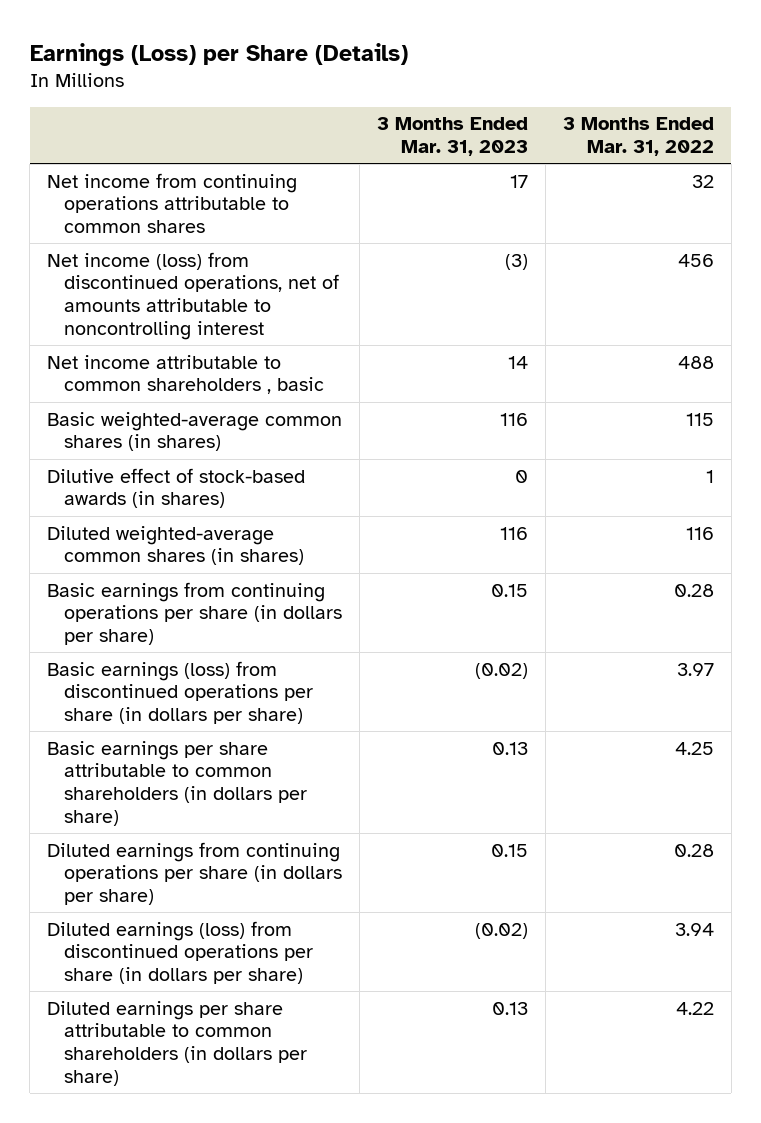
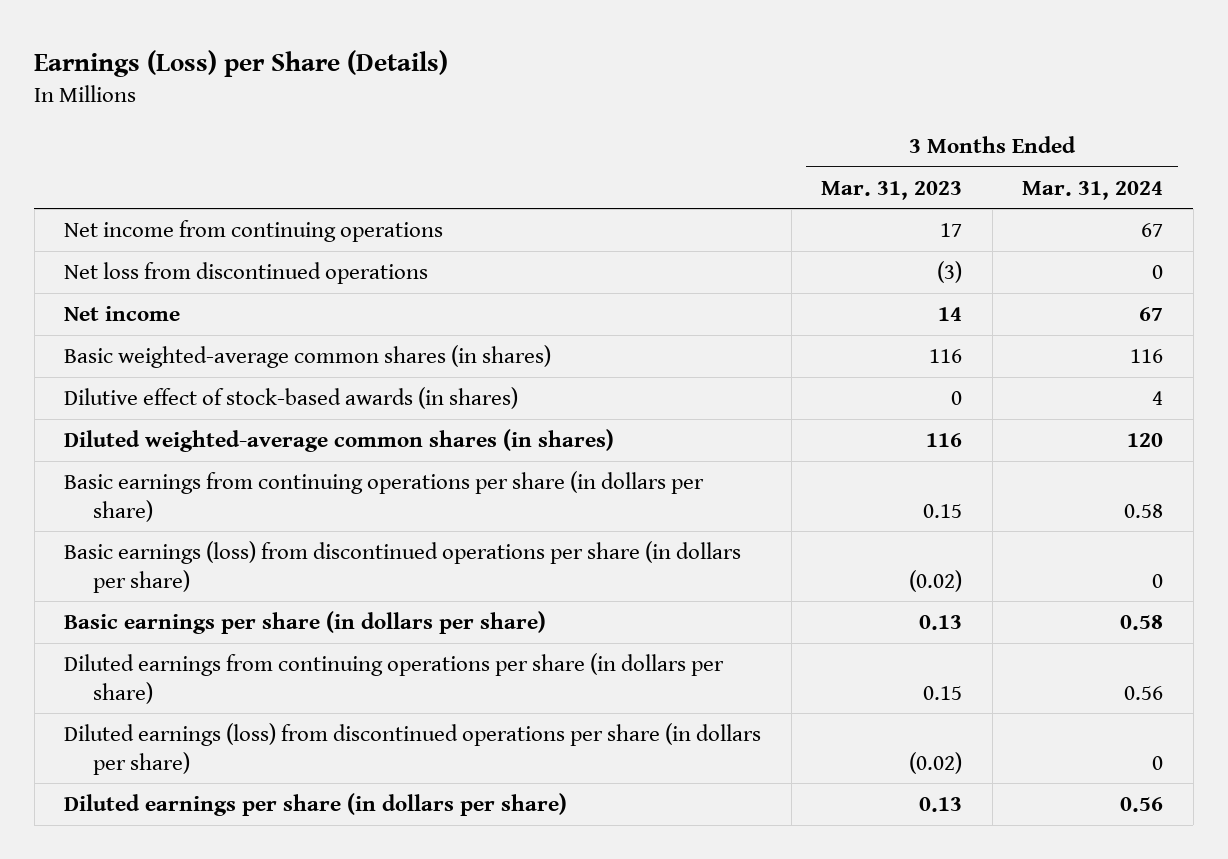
- | 3 Months Ended Mar. 31, 2023 | 3 Months Ended Mar. 31, 2022
+ | 3 Months Ended Mar. 31, 2023 | 3 Months Ended Mar. 31, 2024
- Net income from continuing operations attributable to common shares | 17 | 32
- Net income (loss) from discontinued operations, net of amounts attributable to noncontrolling interest | (3) | 456
- Net income attributable to common shareholders , basic | 14 | 488
+ Net income from continuing operations | 17 | 67
+ Net loss from discontinued operations | (3) | 0
+ Net income | 14 | 67
- Basic earnings per share attributable to common shareholders (in dollars per share) | 0.13 | 4.25
+ Basic earnings per share (in dollars per share) | 0.13 | 0.58
- Diluted earnings per share attributable to common shareholders (in dollars per share) | 0.13 | 4.22
+ Diluted earnings per share (in dollars per share) | 0.13 | 0.56

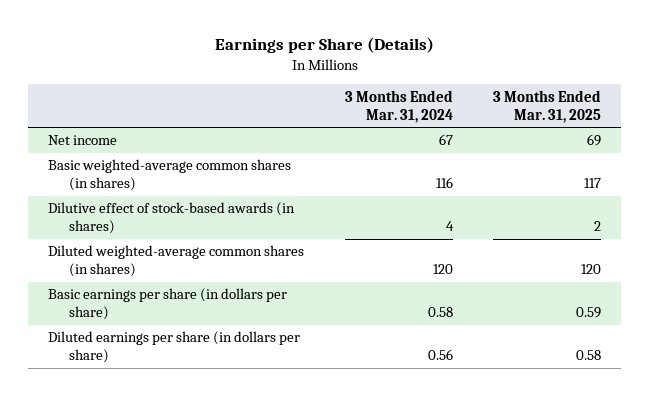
- Earnings (Loss) per Share (Details)
+ Earnings per Share (Details)
- | 3 Months Ended Mar. 31, 2023 | 3 Months Ended Mar. 31, 2024
+ | 3 Months Ended Mar. 31, 2024 | 3 Months Ended Mar. 31, 2025
- Net income from continuing operations | 17 | 67
- Net loss from discontinued operations | (3) | 0
- Basic earnings from continuing operations per share (in dollars per share) | 0.15 | 0.58
- Basic earnings (loss) from discontinued operations per share (in dollars per share) | (0.02) | 0
- Diluted earnings from continuing operations per share (in dollars per share) | 0.15 | 0.56
- Diluted earnings (loss) from discontinued operations per share (in dollars per share) | (0.02) | 0

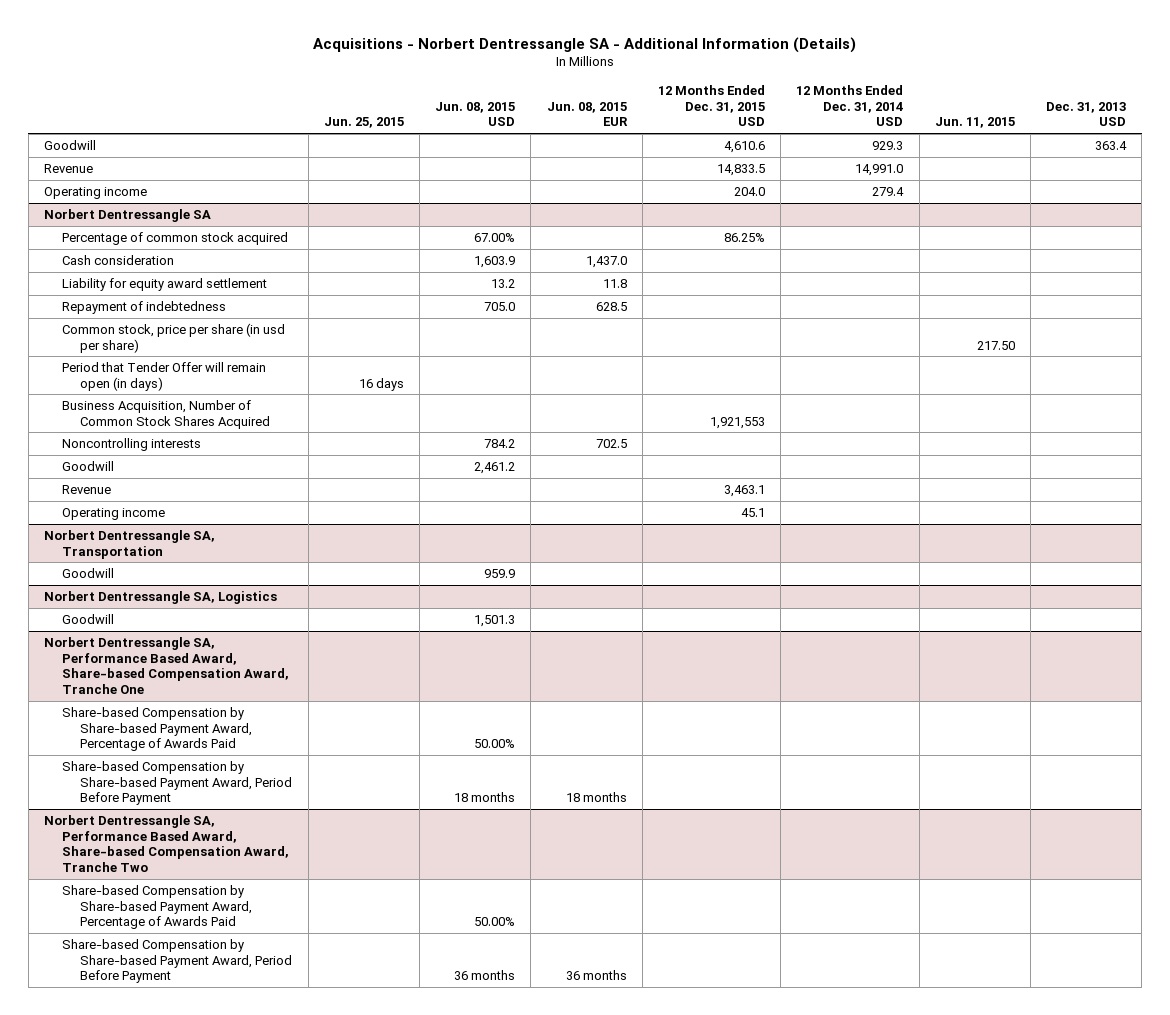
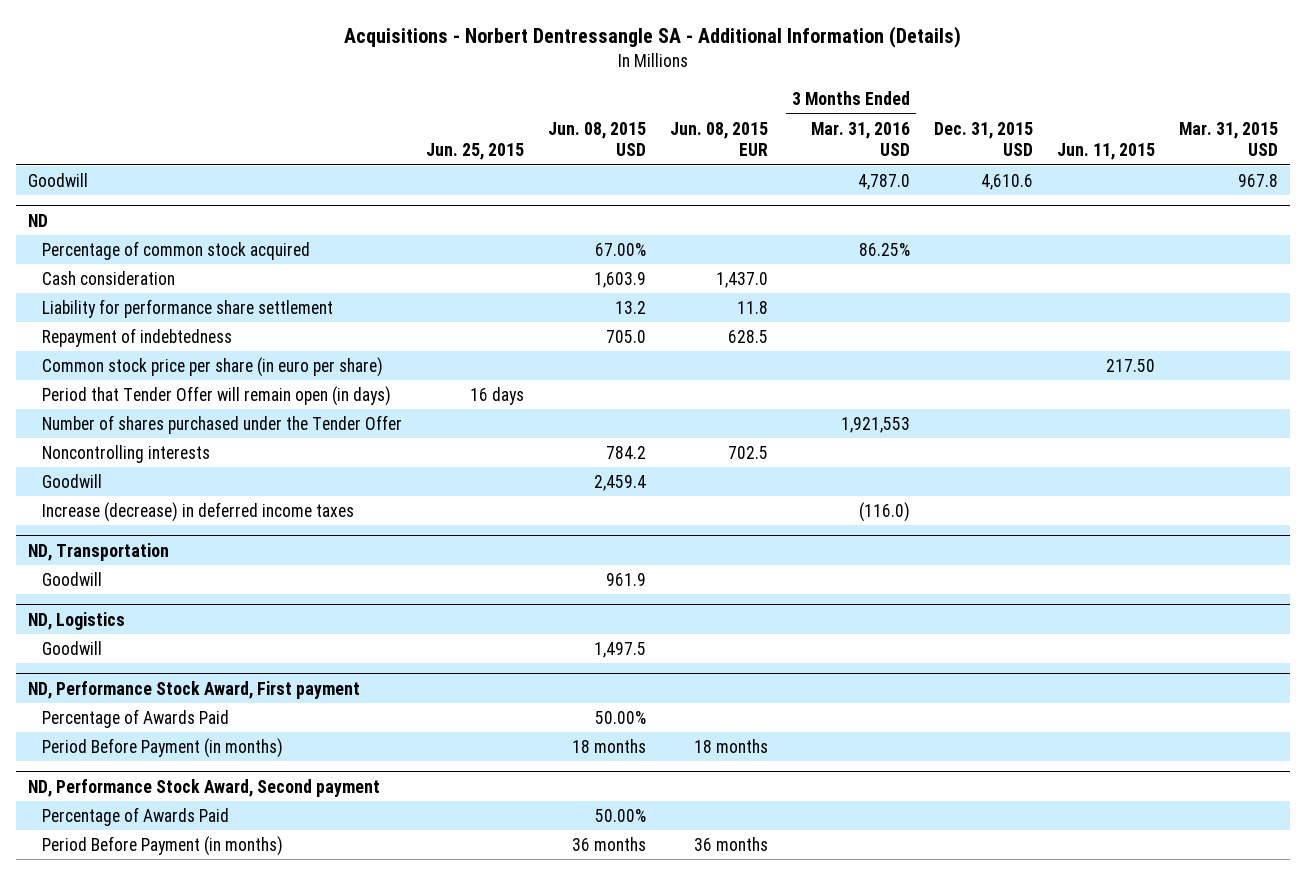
- | Jun. 25, 2015 | Jun. 08, 2015 USD | Jun. 08, 2015 EUR | 12 Months Ended Dec. 31, 2015 USD | 12 Months Ended Dec. 31, 2014 USD | Jun. 11, 2015 | Dec. 31, 2013 USD
+ | Jun. 25, 2015 | Jun. 08, 2015 USD | Jun. 08, 2015 EUR | 3 Months Ended Mar. 31, 2016 USD | Dec. 31, 2015 USD | Jun. 11, 2015 | Mar. 31, 2015 USD
- Revenue | | | | 14,833.5 | 14,991.0 | |
- Operating income | | | | 204.0 | 279.4 | |
- Norbert Dentressangle SA
+ ND
- Liability for equity award settlement | | 13.2 | 11.8 | | | |
+ Liability for performance share settlement | | 13.2 | 11.8 | | | |
- Common stock, price per share (in usd per share) | | | | | | 217.50 |
+ Common stock price per share (in euro per share) | | | | | | 217.50 |
- Business Acquisition, Number of Common Stock Shares Acquired | | | | 1,921,553 | | |
+ Number of shares purchased under the Tender Offer | | | | 1,921,553 | | |
- Goodwill | | 2,461.2 | | | | |
- Revenue | | | | 3,463.1 | | |
- Operating income | | | | 45.1 | | |
- Norbert Dentressangle SA, Transportation
- Goodwill | | 959.9 | | | | |
- Norbert Dentressangle SA, Logistics
- Goodwill | | 1,501.3 | | | | |
- Norbert Dentressangle SA, Performance Based Award, Share-based Compensation Award, Tranche One
- Share-based Compensation by Share-based Payment Award, Percentage of Awards Paid | | 50.00% | | | | |
- Share-based Compensation by Share-based Payment Award, Period Before Payment | | 18 months | 18 months | | | |
- Norbert Dentressangle SA, Performance Based Award, Share-based Compensation Award, Tranche Two
- Share-based Compensation by Share-based Payment Award, Percentage of Awards Paid | | 50.00% | | | | |
- Share-based Compensation by Share-based Payment Award, Period Before Payment | | 36 months | 36 months | | | |
+ Goodwill | | 2,459.4 | | | | |
+ Increase (decrease) in deferred income taxes | | | | (116.0) | | |
+ ND, Transportation
+ Goodwill | | 961.9 | | | | |
+ ND, Logistics
+ Goodwill | | 1,497.5 | | | | |
+ ND, Performance Stock Award, First payment
+ Percentage of Awards Paid | | 50.00% | | | | |
+ Period Before Payment (in months) | | 18 months | 18 months | | | |
+ ND, Performance Stock Award, Second payment
+ Percentage of Awards Paid | | 50.00% | | | | |
+ Period Before Payment (in months) | | 36 months | 36 months | | | |

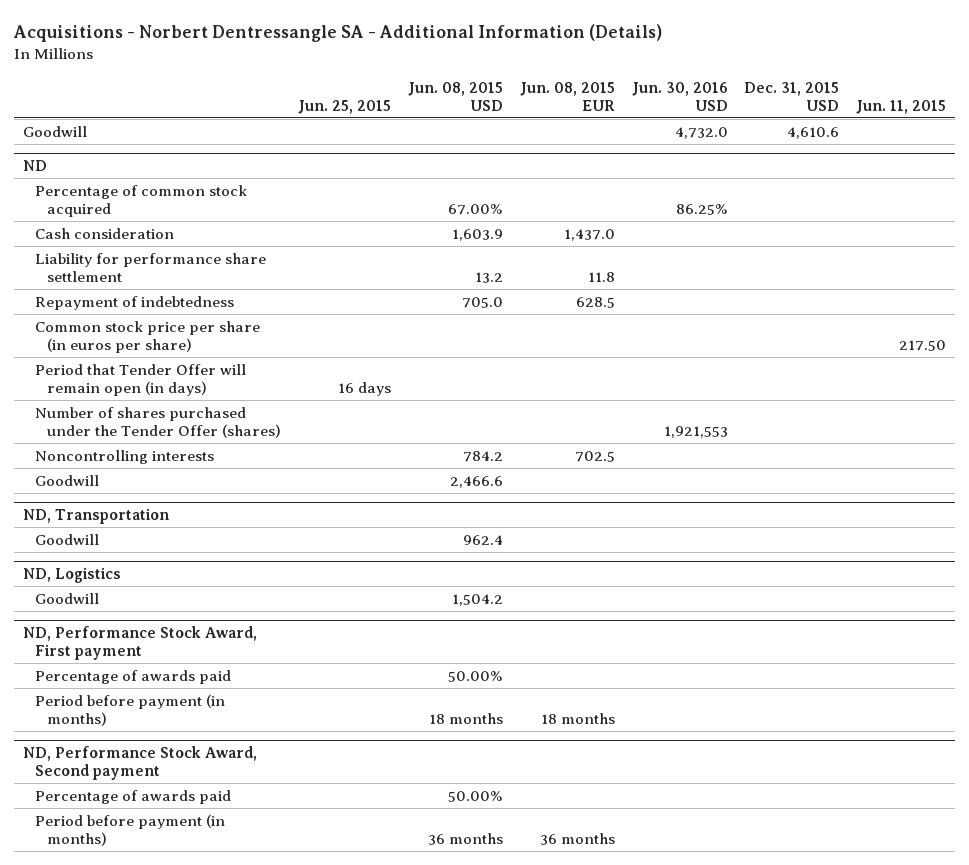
- | Jun. 25, 2015 | Jun. 08, 2015 USD | Jun. 08, 2015 EUR | 3 Months Ended Mar. 31, 2016 USD | Dec. 31, 2015 USD | Jun. 11, 2015 | Mar. 31, 2015 USD
+ | Jun. 25, 2015 | Jun. 08, 2015 USD | Jun. 08, 2015 EUR | Jun. 30, 2016 USD | Dec. 31, 2015 USD | Jun. 11, 2015
@ ND
- Common stock price per share (in euro per share) | | | | | | 217.50 |
+ Common stock price per share (in euros per share) | | | | | | 217.50
- Number of shares purchased under the Tender Offer | | | | 1,921,553 | | |
+ Number of shares purchased under the Tender Offer (shares) | | | | 1,921,553 | |
- Goodwill | | 2,459.4 | | | | |
- Increase (decrease) in deferred income taxes | | | | (116.0) | | |
+ Goodwill | | 2,466.6 | | | |
@ ND, Transportation
- Goodwill | | 961.9 | | | | |
+ Goodwill | | 962.4 | | | |
@ ND, Logistics
- Goodwill | | 1,497.5 | | | | |
+ Goodwill | | 1,504.2 | | | |
@ ND, Performance Stock Award, First payment
- Percentage of Awards Paid | | 50.00% | | | | |
- Period Before Payment (in months) | | 18 months | 18 months | | | |
+ Percentage of awards paid | | 50.00% | | | |
+ Period before payment (in months) | | 18 months | 18 months | | |
@ ND, Performance Stock Award, Second payment
- Percentage of Awards Paid | | 50.00% | | | | |
- Period Before Payment (in months) | | 36 months | 36 months | | | |
+ Percentage of awards paid | | 50.00% | | | |
+ Period before payment (in months) | | 36 months | 36 months | | |

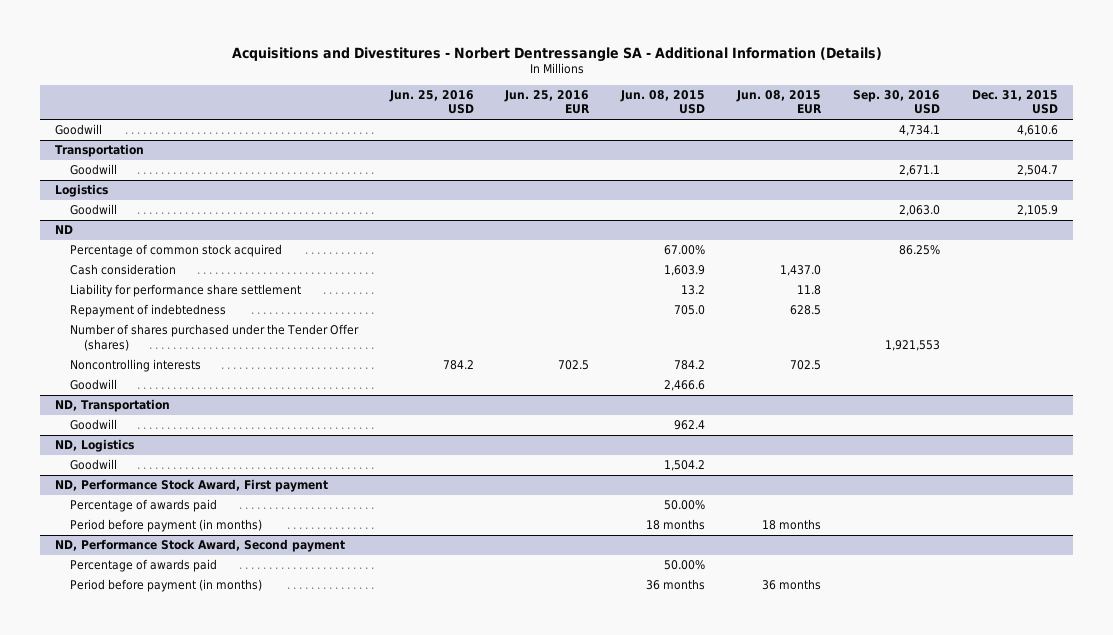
- Acquisitions - Norbert Dentressangle SA - Additional Information (Details)
+ Acquisitions and Divestitures - Norbert Dentressangle SA - Additional Information (Details)
- | Jun. 25, 2015 | Jun. 08, 2015 USD | Jun. 08, 2015 EUR | Jun. 30, 2016 USD | Dec. 31, 2015 USD | Jun. 11, 2015
+ | Jun. 25, 2016 USD | Jun. 25, 2016 EUR | Jun. 08, 2015 USD | Jun. 08, 2015 EUR | Sep. 30, 2016 USD | Dec. 31, 2015 USD
+ Transportation
+ Goodwill | | | | | 2,671.1 | 2,504.7
+ Logistics
+ Goodwill | | | | | 2,063.0 | 2,105.9
@ ND
- Common stock price per share (in euros per share) | | | | | | 217.50
- Period that Tender Offer will remain open (in days) | 16 days | | | | |

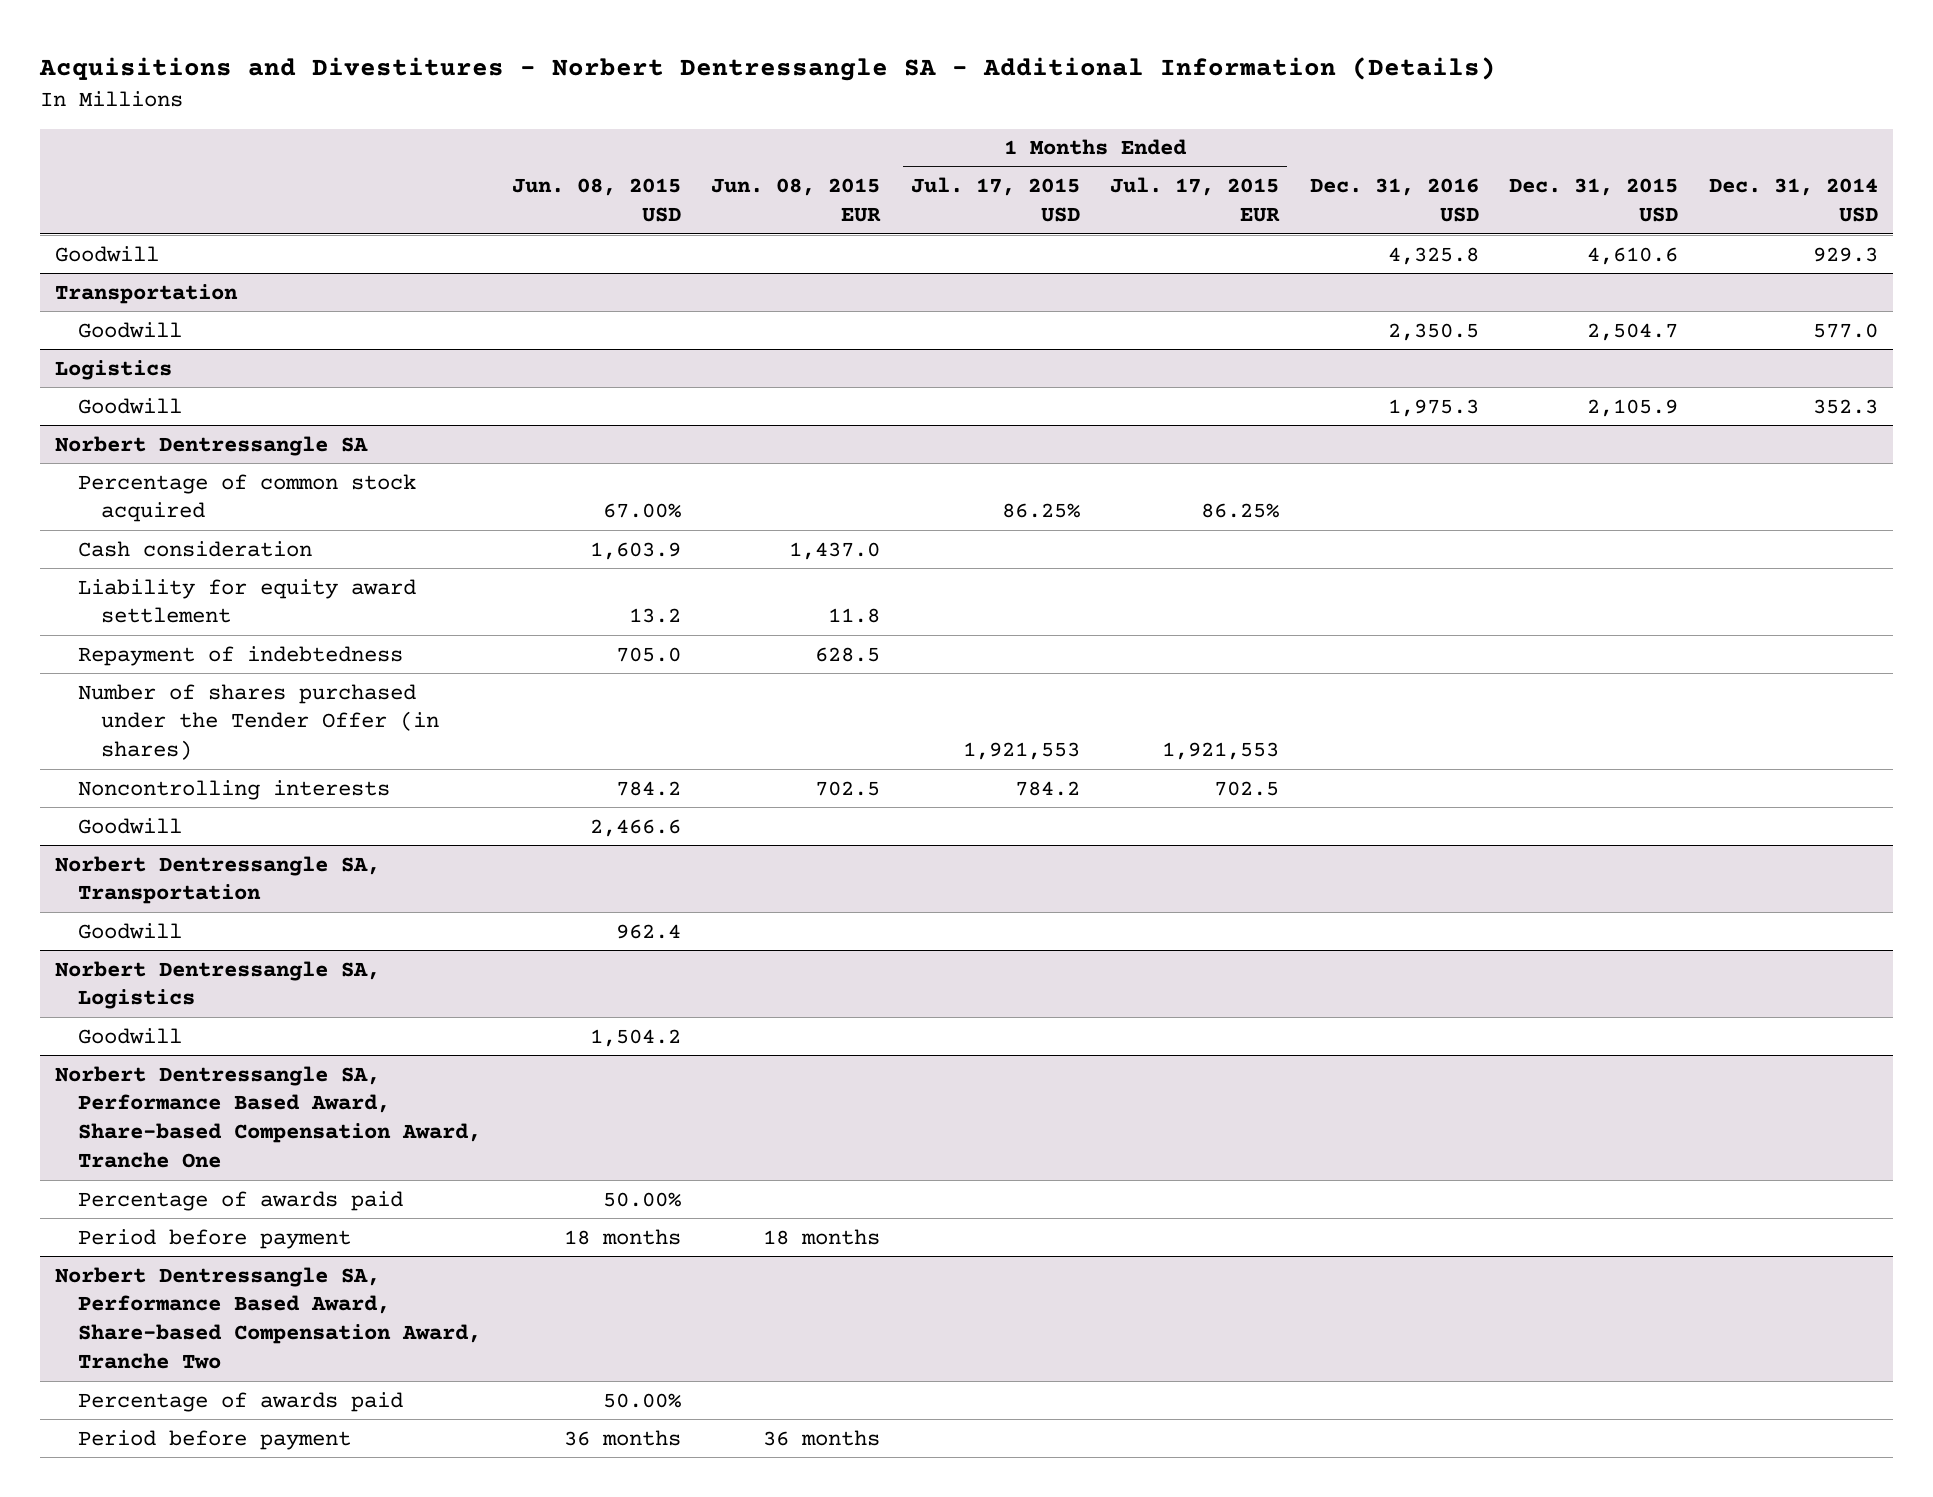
- | Jun. 25, 2016 USD | Jun. 25, 2016 EUR | Jun. 08, 2015 USD | Jun. 08, 2015 EUR | Sep. 30, 2016 USD | Dec. 31, 2015 USD
+ | Jun. 08, 2015 USD | Jun. 08, 2015 EUR | 1 Months Ended Jul. 17, 2015 USD | 1 Months Ended Jul. 17, 2015 EUR | Dec. 31, 2016 USD | Dec. 31, 2015 USD | Dec. 31, 2014 USD
- ND
+ Norbert Dentressangle SA
- Liability for performance share settlement | | | 13.2 | 11.8 | |
+ Liability for equity award settlement | 13.2 | 11.8 | | | | |
- Number of shares purchased under the Tender Offer (shares) | | | | | 1,921,553 |
+ Number of shares purchased under the Tender Offer (in shares) | | | 1,921,553 | 1,921,553 | | |
- ND, Transportation
+ Norbert Dentressangle SA, Transportation
- ND, Logistics
+ Norbert Dentressangle SA, Logistics
- ND, Performance Stock Award, First payment
+ Norbert Dentressangle SA, Performance Based Award, Share-based Compensation Award, Tranche One
- Period before payment (in months) | | | 18 months | 18 months | |
- ND, Performance Stock Award, Second payment
+ Period before payment | 18 months | 18 months | | | | |
+ Norbert Dentressangle SA, Performance Based Award, Share-based Compensation Award, Tranche Two
- Period before payment (in months) | | | 36 months | 36 months | |
+ Period before payment | 36 months | 36 months | | | | |

